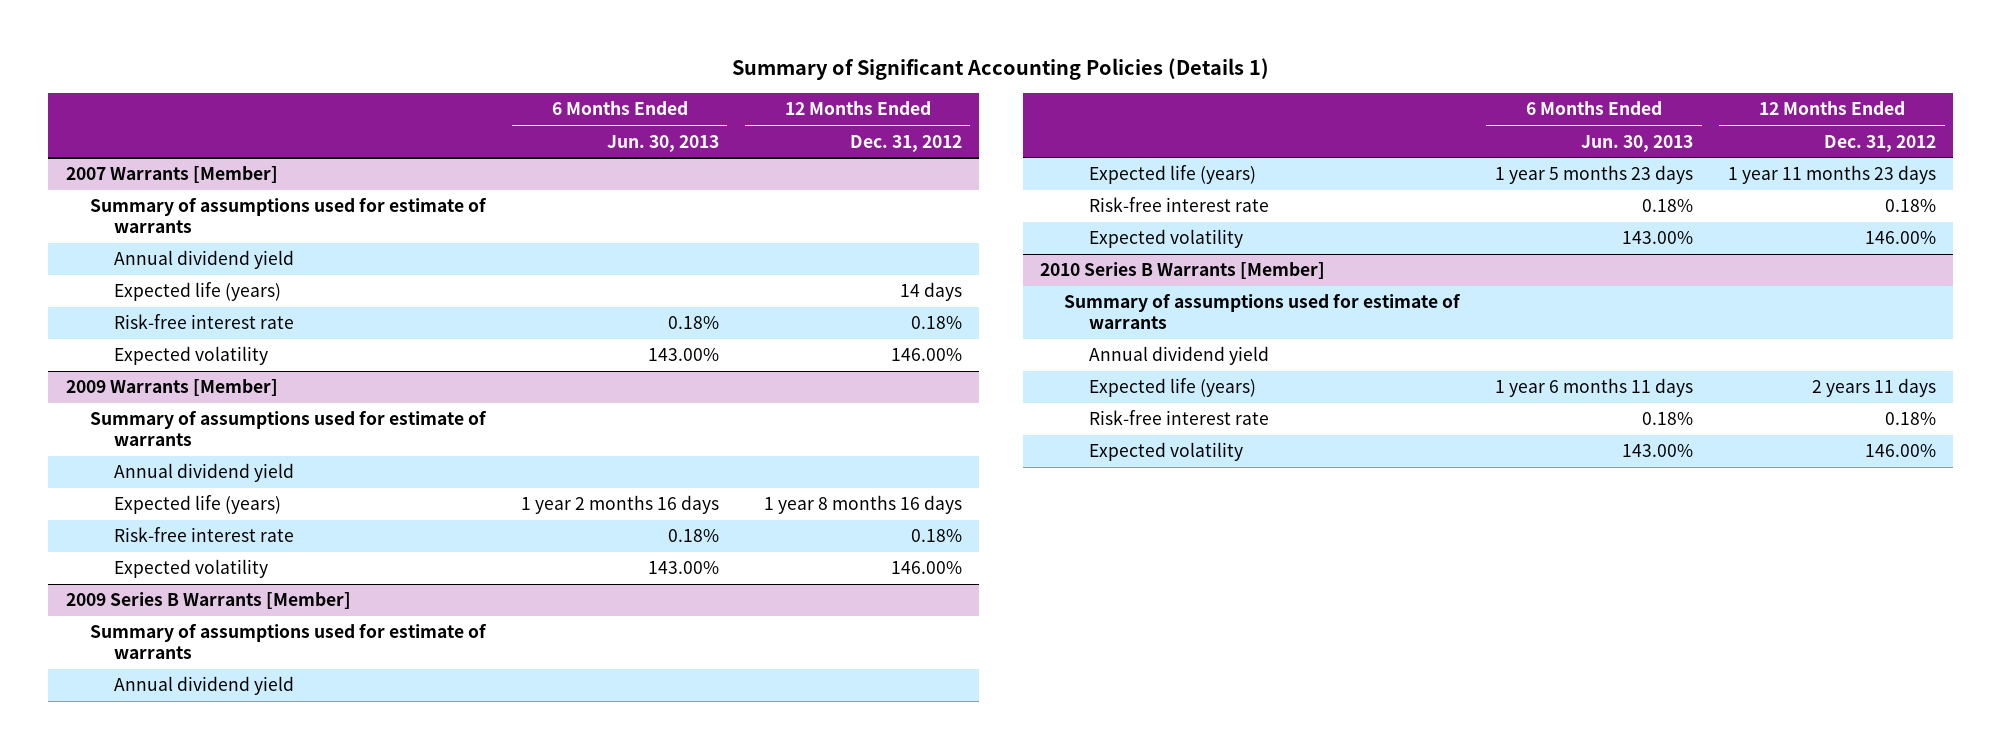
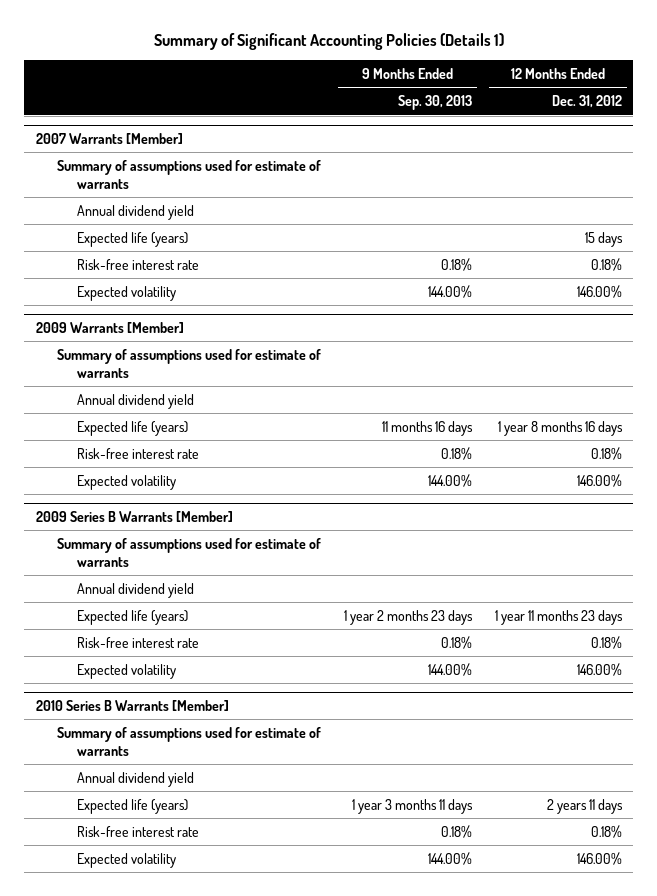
- | 6 Months Ended Jun. 30, 2013 | 12 Months Ended Dec. 31, 2012
+ | 9 Months Ended Sep. 30, 2013 | 12 Months Ended Dec. 31, 2012
@ 2007 Warrants [Member]
- Expected life (years) | | 14 days
+ Expected life (years) | | 15 days

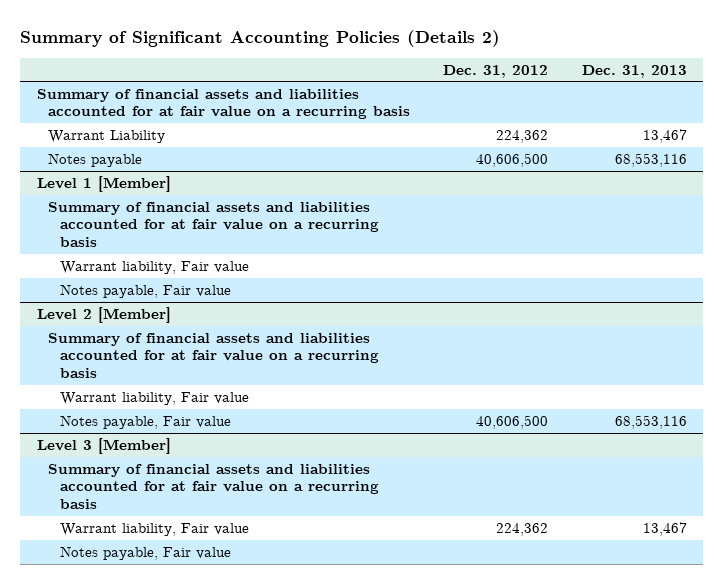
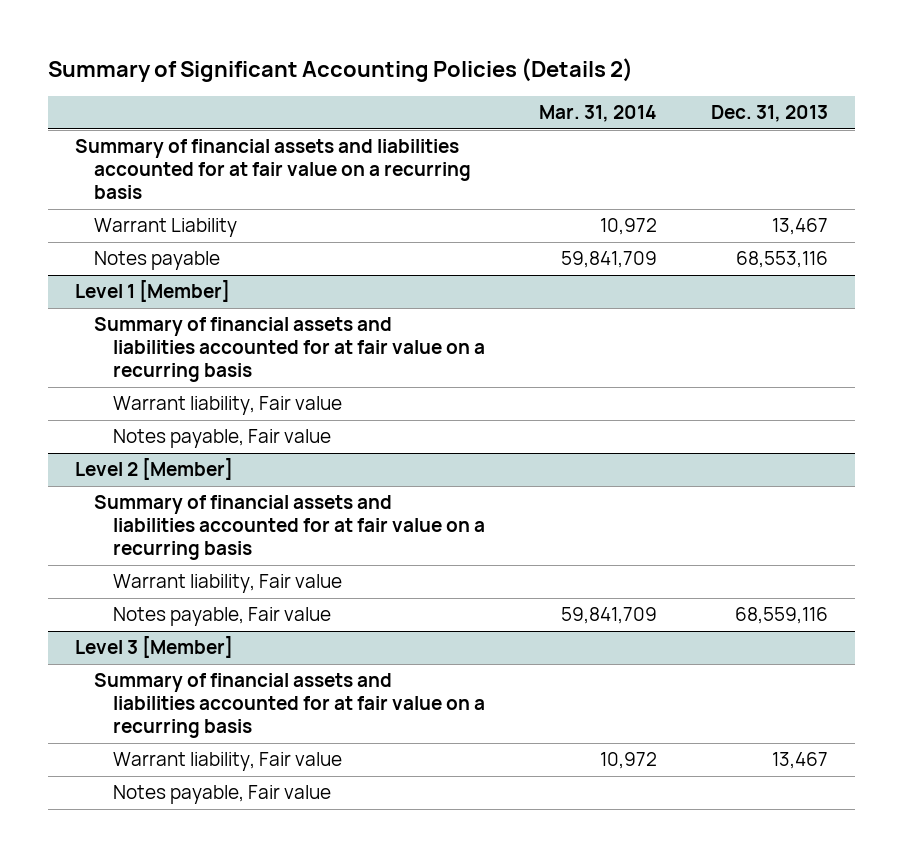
- | Dec. 31, 2012 | Dec. 31, 2013
+ | Mar. 31, 2014 | Dec. 31, 2013
@ Level 2 [Member]
- Notes payable, Fair value | 40,606,500 | 68,553,116
+ Notes payable, Fair value | 59,841,709 | 68,559,116

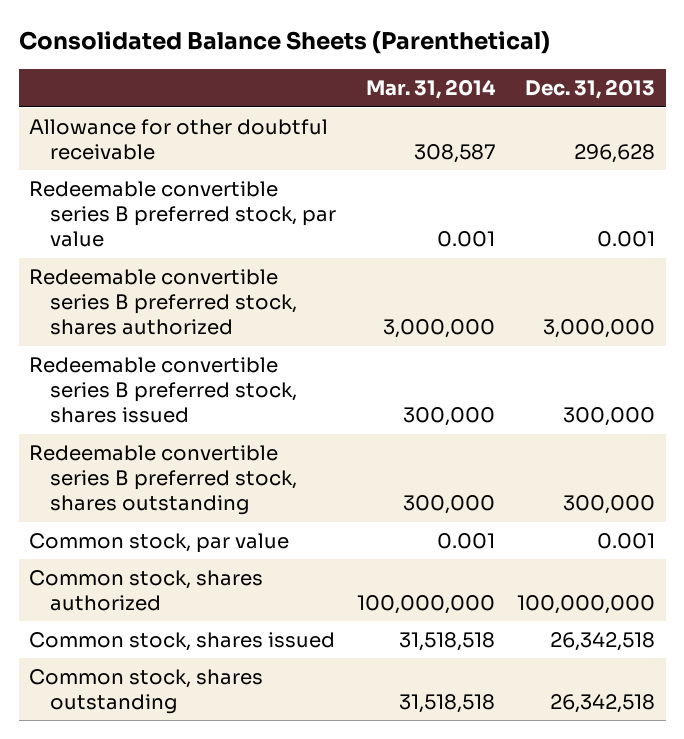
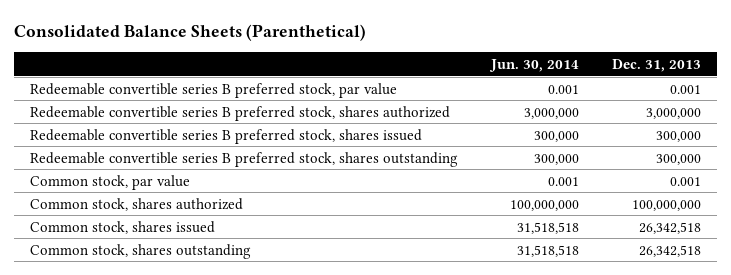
- | Mar. 31, 2014 | Dec. 31, 2013
+ | Jun. 30, 2014 | Dec. 31, 2013
- Allowance for other doubtful receivable | 308,587 | 296,628

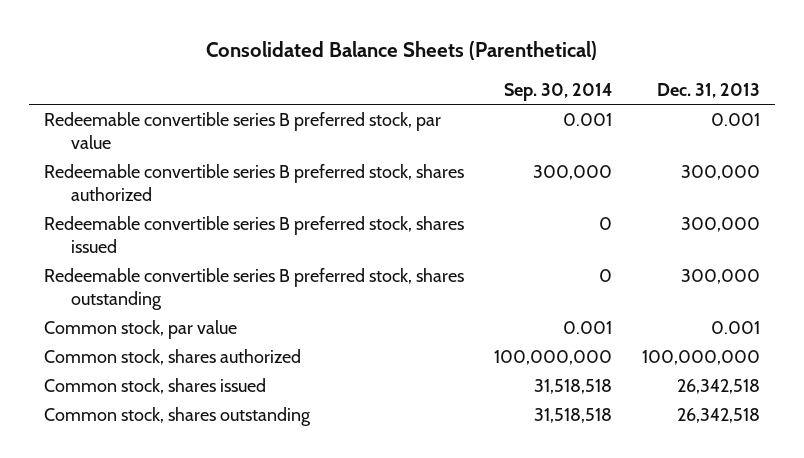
- | Jun. 30, 2014 | Dec. 31, 2013
+ | Sep. 30, 2014 | Dec. 31, 2013
- Redeemable convertible series B preferred stock, shares authorized | 3,000,000 | 3,000,000
+ Redeemable convertible series B preferred stock, shares authorized | 300,000 | 300,000

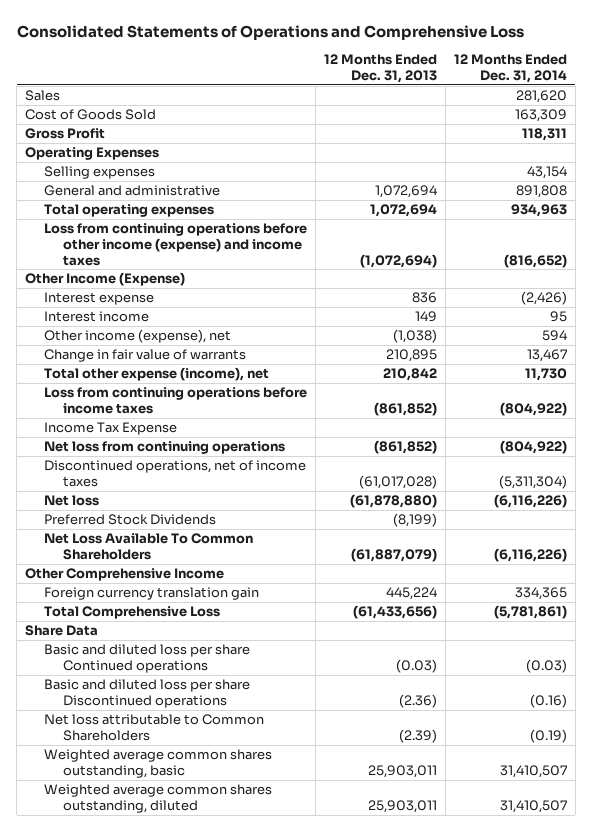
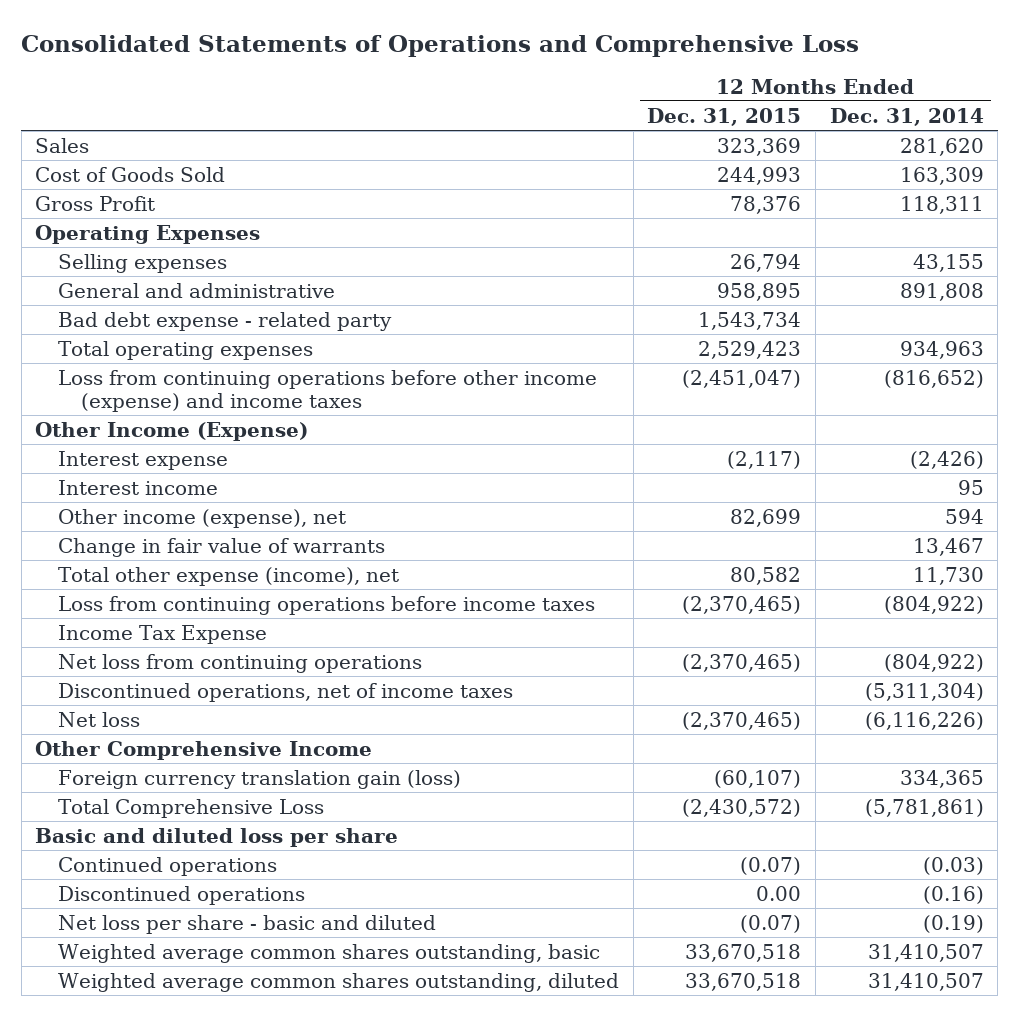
- | 12 Months Ended Dec. 31, 2013 | 12 Months Ended Dec. 31, 2014
+ | 12 Months Ended Dec. 31, 2015 | 12 Months Ended Dec. 31, 2014
- Selling expenses | | 43,154
+ Selling expenses | 26,794 | 43,155
+ Bad debt expense - related party | 1,543,734 |
- Preferred Stock Dividends | (8,199) |
- Net Loss Available To Common Shareholders | (61,887,079) | (6,116,226)
- Foreign currency translation gain | 445,224 | 334,365
+ Foreign currency translation gain (loss) | (60,107) | 334,365
- Share Data
- Basic and diluted loss per share Continued operations | (0.03) | (0.03)
- Basic and diluted loss per share Discontinued operations | (2.36) | (0.16)
- Net loss attributable to Common Shareholders | (2.39) | (0.19)
+ Basic and diluted loss per share
+ Continued operations | (0.07) | (0.03)
+ Discontinued operations | 0.00 | (0.16)
+ Net loss per share - basic and diluted | (0.07) | (0.19)

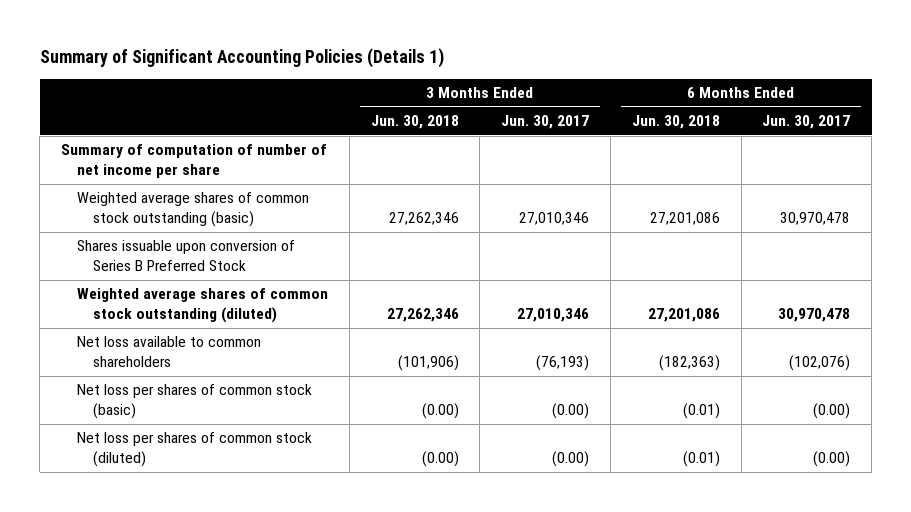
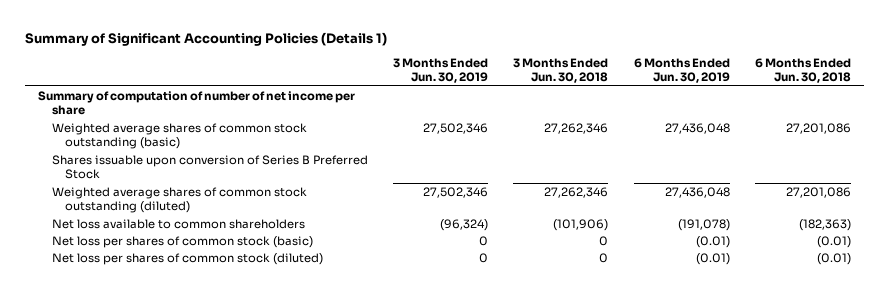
- | 3 Months Ended Jun. 30, 2018 | 3 Months Ended Jun. 30, 2017 | 6 Months Ended Jun. 30, 2018 | 6 Months Ended Jun. 30, 2017
+ | 3 Months Ended Jun. 30, 2019 | 3 Months Ended Jun. 30, 2018 | 6 Months Ended Jun. 30, 2019 | 6 Months Ended Jun. 30, 2018
- Net loss per shares of common stock (basic) | (0.00) | (0.00) | (0.01) | (0.00)
- Net loss per shares of common stock (diluted) | (0.00) | (0.00) | (0.01) | (0.00)
+ Net loss per shares of common stock (basic) | 0 | 0 | (0.01) | (0.01)
+ Net loss per shares of common stock (diluted) | 0 | 0 | (0.01) | (0.01)

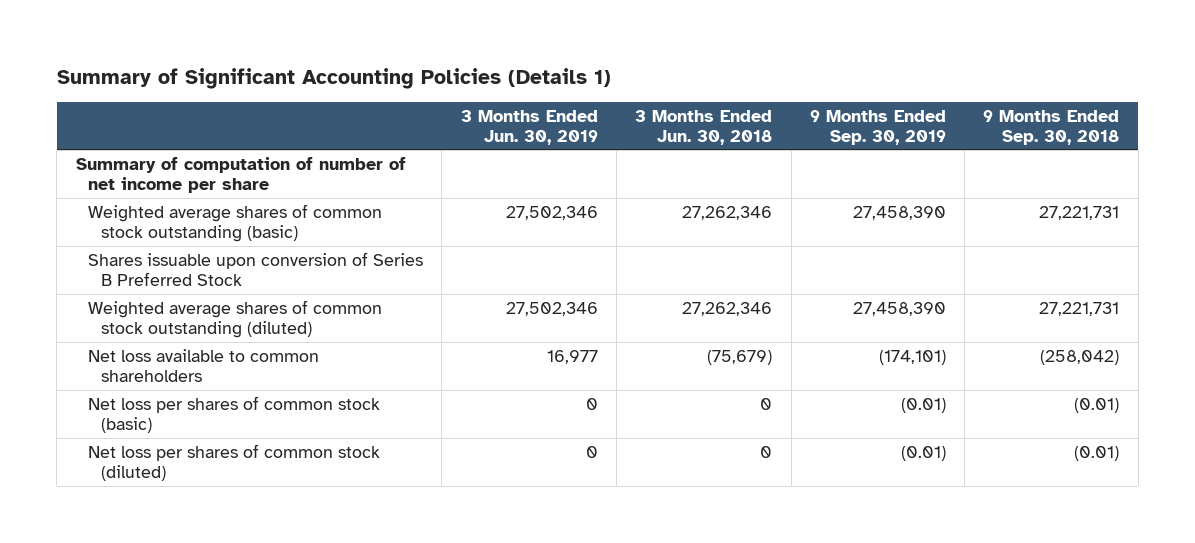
- | 3 Months Ended Jun. 30, 2019 | 3 Months Ended Jun. 30, 2018 | 6 Months Ended Jun. 30, 2019 | 6 Months Ended Jun. 30, 2018
+ | 3 Months Ended Jun. 30, 2019 | 3 Months Ended Jun. 30, 2018 | 9 Months Ended Sep. 30, 2019 | 9 Months Ended Sep. 30, 2018
- Net loss available to common shareholders | (96,324) | (101,906) | (191,078) | (182,363)
+ Net loss available to common shareholders | 16,977 | (75,679) | (174,101) | (258,042)

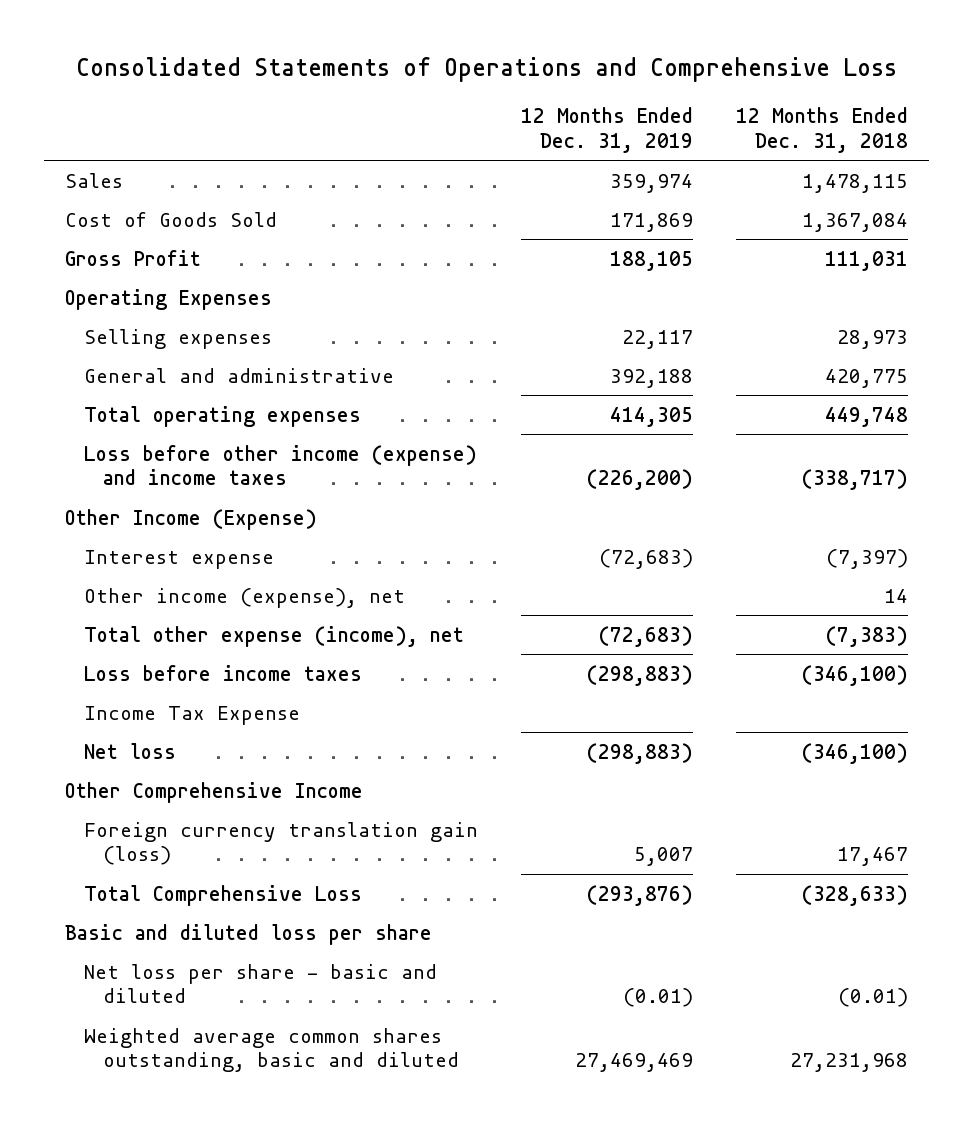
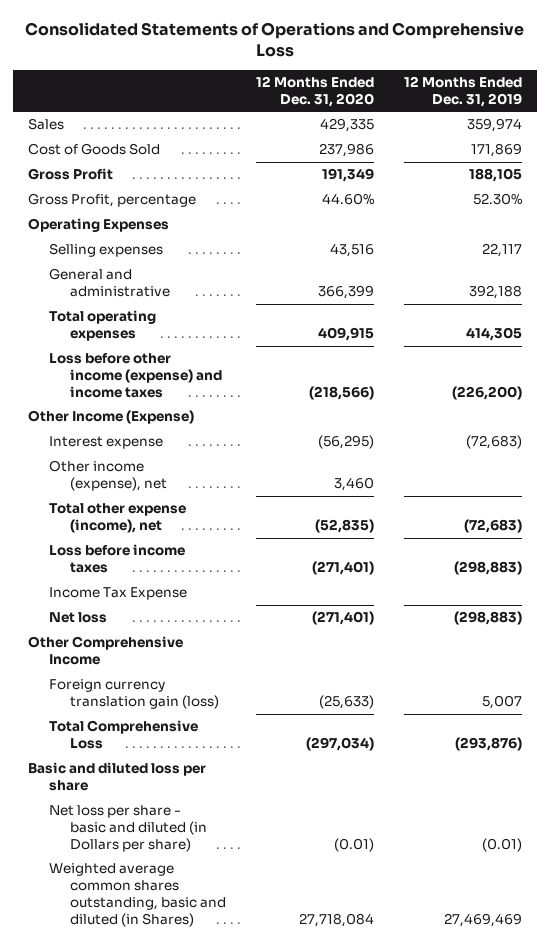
- | 12 Months Ended Dec. 31, 2019 | 12 Months Ended Dec. 31, 2018
+ | 12 Months Ended Dec. 31, 2020 | 12 Months Ended Dec. 31, 2019
+ Gross Profit, percentage | 44.60% | 52.30%
- Net loss per share - basic and diluted | (0.01) | (0.01)
- Weighted average common shares outstanding, basic and diluted | 27,469,469 | 27,231,968
+ Net loss per share - basic and diluted (in Dollars per share) | (0.01) | (0.01)
+ Weighted average common shares outstanding, basic and diluted (in Shares) | 27,718,084 | 27,469,469

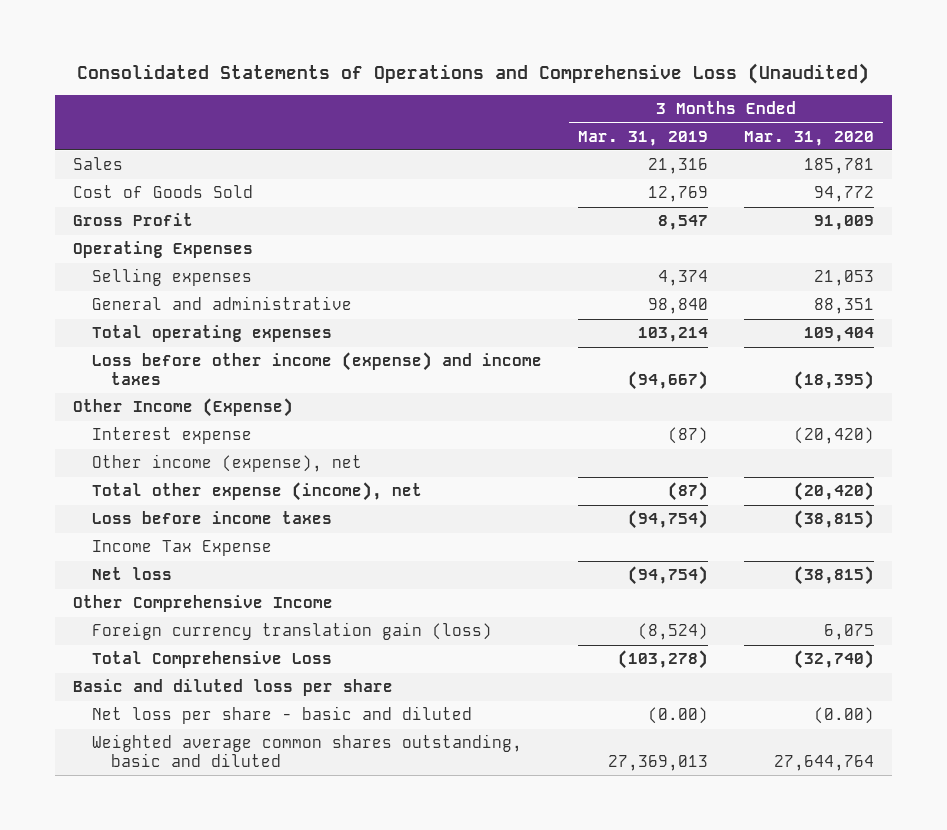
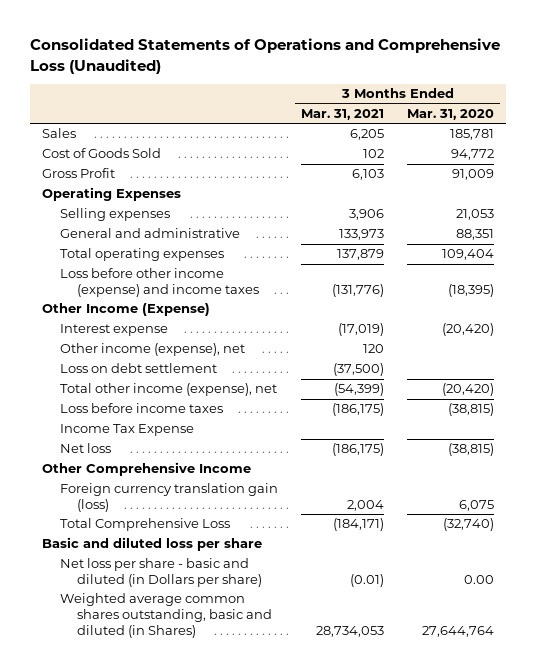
- | 3 Months Ended Mar. 31, 2019 | 3 Months Ended Mar. 31, 2020
+ | 3 Months Ended Mar. 31, 2021 | 3 Months Ended Mar. 31, 2020
- Total other expense (income), net | (87) | (20,420)
+ Loss on debt settlement | (37,500) |
+ Total other income (expense), net | (54,399) | (20,420)
- Net loss per share - basic and diluted | (0.00) | (0.00)
- Weighted average common shares outstanding, basic and diluted | 27,369,013 | 27,644,764
+ Net loss per share - basic and diluted (in Dollars per share) | (0.01) | 0.00
+ Weighted average common shares outstanding, basic and diluted (in Shares) | 28,734,053 | 27,644,764

